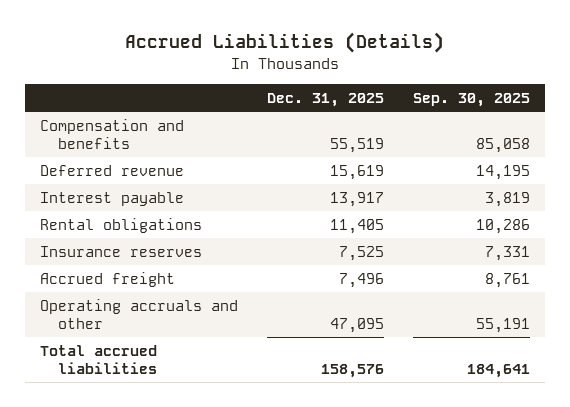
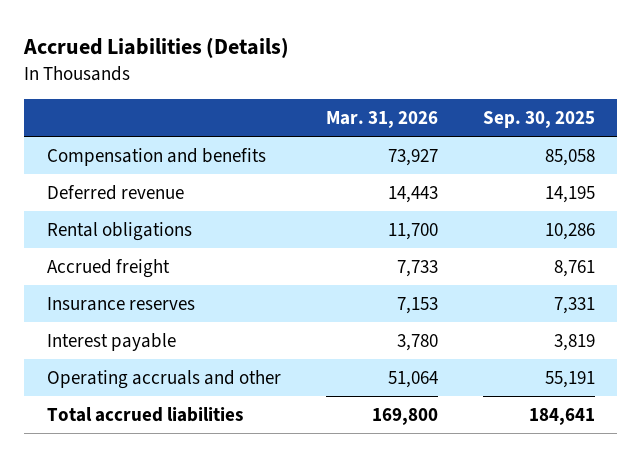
- | Dec. 31, 2025 | Sep. 30, 2025
+ | Mar. 31, 2026 | Sep. 30, 2025
moved down: Insurance reserves | 7,153 | 7,331
moved down: Interest payable | 3,780 | 3,819

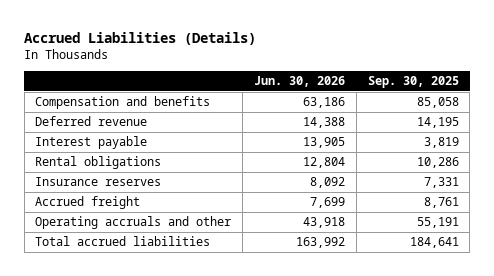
- | Mar. 31, 2026 | Sep. 30, 2025
+ | Jun. 30, 2026 | Sep. 30, 2025
moved up: Interest payable | 13,905 | 3,819
moved down: Accrued freight | 7,699 | 8,761

